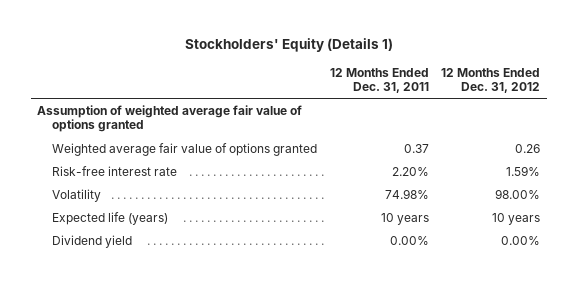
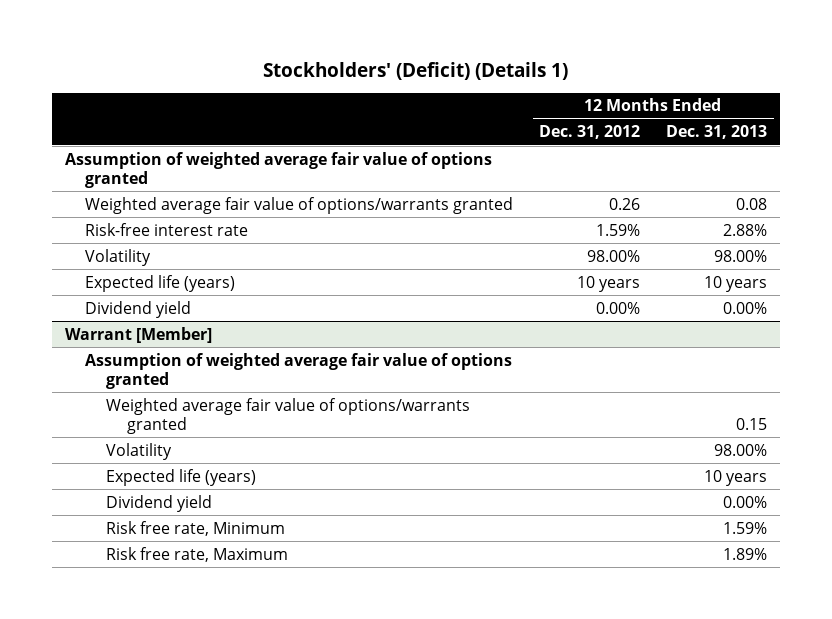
- Stockholders' Equity (Details 1)
+ Stockholders' (Deficit) (Details 1)
- | 12 Months Ended Dec. 31, 2011 | 12 Months Ended Dec. 31, 2012
+ | 12 Months Ended Dec. 31, 2012 | 12 Months Ended Dec. 31, 2013
- Weighted average fair value of options granted | 0.37 | 0.26
+ Weighted average fair value of options/warrants granted | 0.26 | 0.08
+ Warrant [Member]
+ Assumption of weighted average fair value of options granted
+ Weighted average fair value of options/warrants granted | | 0.15
+ Volatility | | 98.00%
+ Expected life (years) | | 10 years
+ Dividend yield | | 0.00%
+ Risk free rate, Minimum | | 1.59%
+ Risk free rate, Maximum | | 1.89%

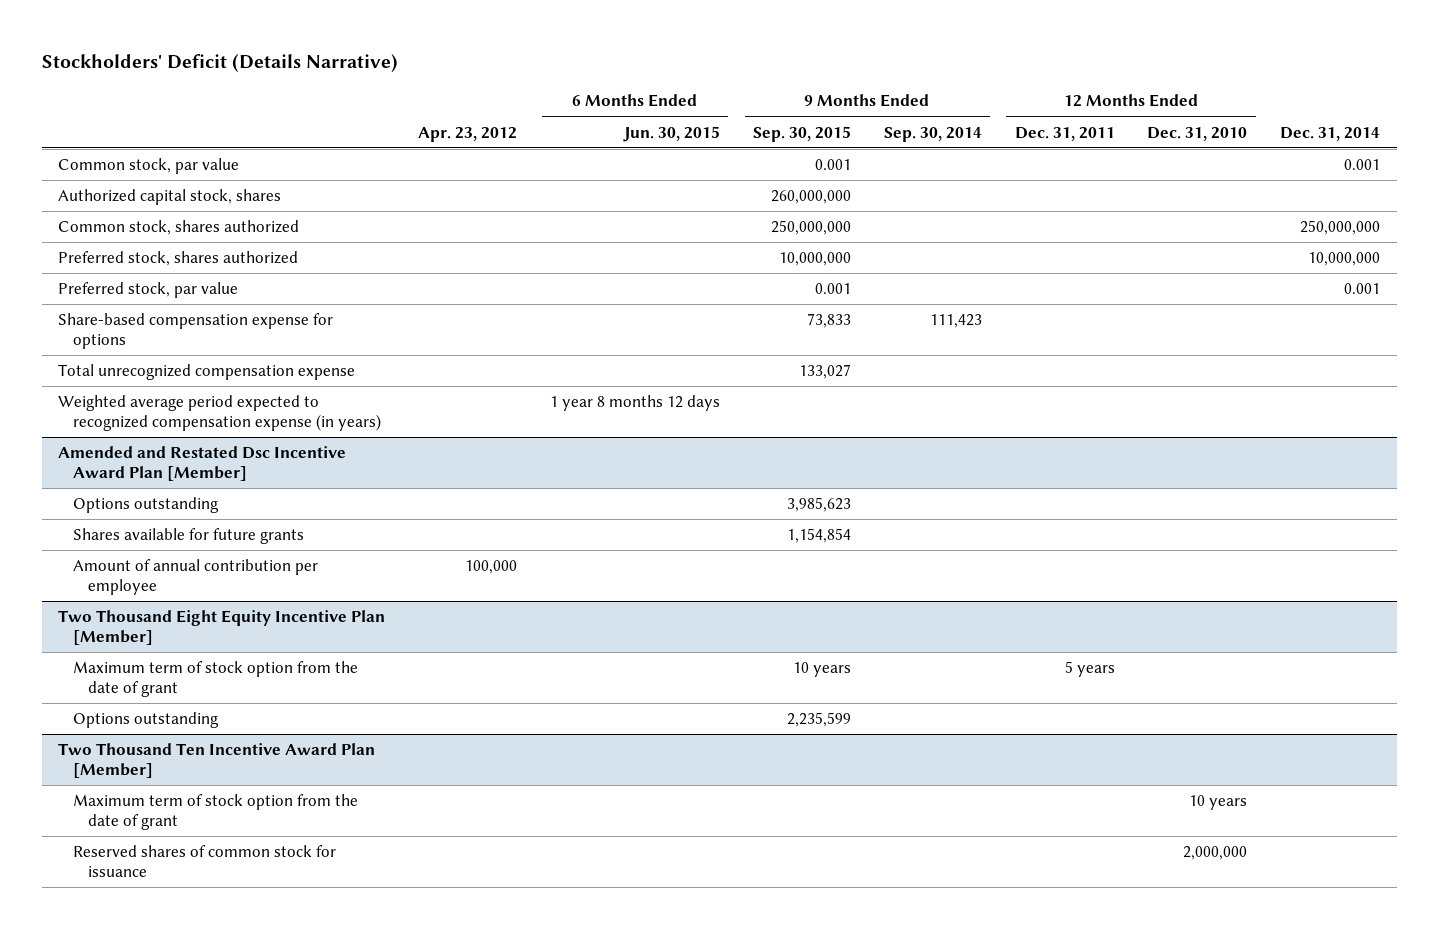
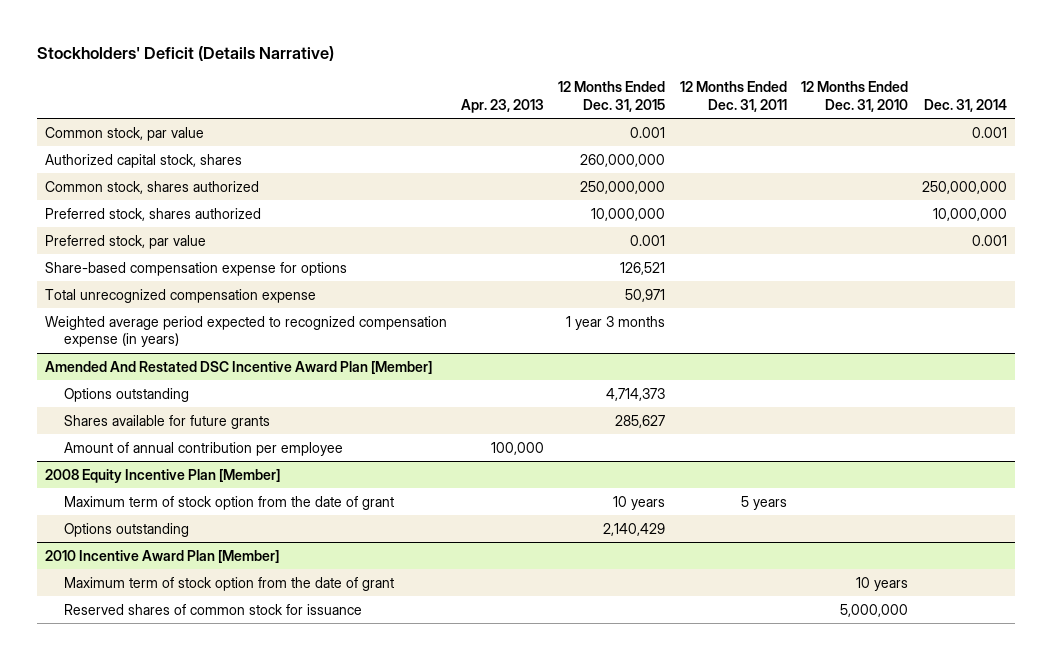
- | Apr. 23, 2012 | 6 Months Ended Jun. 30, 2015 | 9 Months Ended Sep. 30, 2015 | 9 Months Ended Sep. 30, 2014 | 12 Months Ended Dec. 31, 2011 | 12 Months Ended Dec. 31, 2010 | Dec. 31, 2014
+ | Apr. 23, 2013 | 12 Months Ended Dec. 31, 2015 | 12 Months Ended Dec. 31, 2011 | 12 Months Ended Dec. 31, 2010 | Dec. 31, 2014
- Amended and Restated Dsc Incentive Award Plan [Member]
+ Amended And Restated DSC Incentive Award Plan [Member]
- Two Thousand Eight Equity Incentive Plan [Member]
+ 2008 Equity Incentive Plan [Member]
- Two Thousand Ten Incentive Award Plan [Member]
+ 2010 Incentive Award Plan [Member]
- Reserved shares of common stock for issuance | | | | | | 2,000,000 |
+ Reserved shares of common stock for issuance | | | | 5,000,000 |

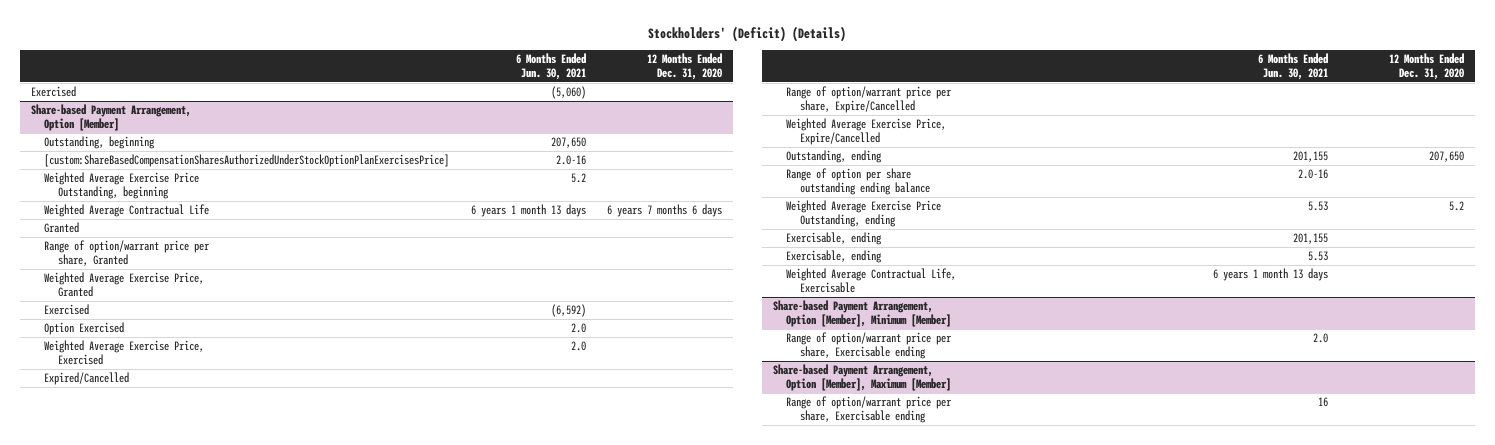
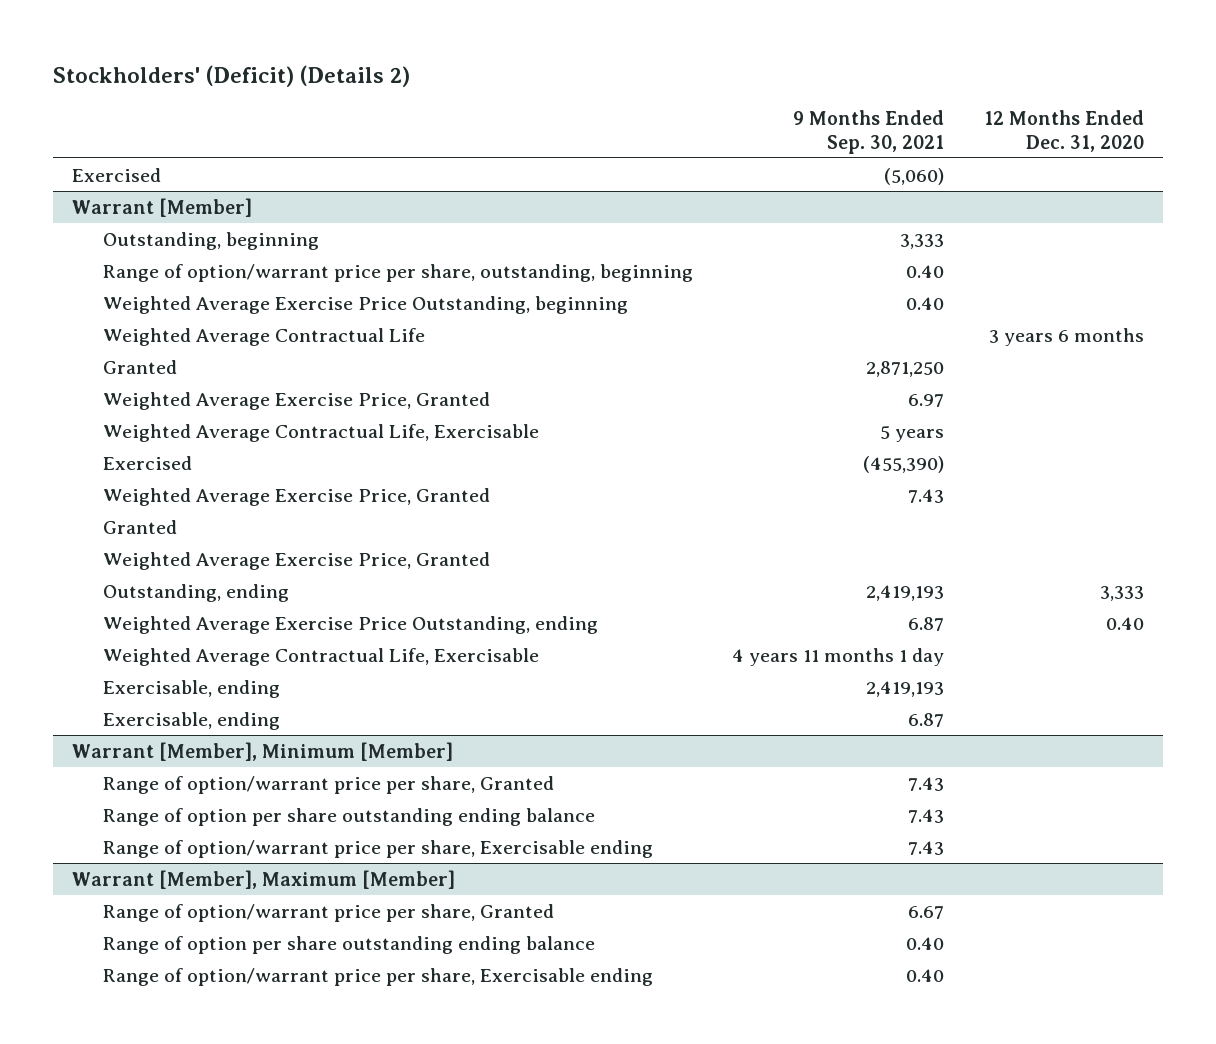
- Stockholders' (Deficit) (Details)
+ Stockholders' (Deficit) (Details 2)
- | 6 Months Ended Jun. 30, 2021 | 12 Months Ended Dec. 31, 2020
+ | 9 Months Ended Sep. 30, 2021 | 12 Months Ended Dec. 31, 2020
- Share-based Payment Arrangement, Option [Member]
- Outstanding, beginning | 207,650 |
- [custom:ShareBasedCompensationSharesAuthorizedUnderStockOptionPlanExercisesPrice] | 2.0-16 |
- Weighted Average Exercise Price Outstanding, beginning | 5.2 |
- Weighted Average Contractual Life | 6 years 1 month 13 days | 6 years 7 months 6 days
- Granted
- Range of option/warrant price per share, Granted
- Weighted Average Exercise Price, Granted
- Exercised | (6,592) |
- Option Exercised | 2.0 |
- Weighted Average Exercise Price, Exercised | 2.0 |
- Expired/Cancelled
- Range of option/warrant price per share, Expire/Cancelled
- Weighted Average Exercise Price, Expire/Cancelled
- Outstanding, ending | 201,155 | 207,650
- Range of option per share outstanding ending balance | 2.0-16 |
- Weighted Average Exercise Price Outstanding, ending | 5.53 | 5.2
- Exercisable, ending | 201,155 |
- Exercisable, ending | 5.53 |
- Weighted Average Contractual Life, Exercisable | 6 years 1 month 13 days |
- Share-based Payment Arrangement, Option [Member], Minimum [Member]
- Range of option/warrant price per share, Exercisable ending | 2.0 |
- Share-based Payment Arrangement, Option [Member], Maximum [Member]
- Range of option/warrant price per share, Exercisable ending | 16 |
+ Warrant [Member]
+ Outstanding, beginning | 3,333 |
+ Range of option/warrant price per share, outstanding, beginning | 0.40 |
+ Weighted Average Exercise Price Outstanding, beginning | 0.40 |
+ Weighted Average Contractual Life | | 3 years 6 months
+ Granted | 2,871,250 |
+ Weighted Average Exercise Price, Granted | 6.97 |
+ Weighted Average Contractual Life, Exercisable | 5 years |
+ Exercised | (455,390) |
+ Weighted Average Exercise Price, Granted | 7.43 |
+ Granted
+ Weighted Average Exercise Price, Granted
+ Outstanding, ending | 2,419,193 | 3,333
+ Weighted Average Exercise Price Outstanding, ending | 6.87 | 0.40
+ Weighted Average Contractual Life, Exercisable | 4 years 11 months 1 day |
+ Exercisable, ending | 2,419,193 |
+ Exercisable, ending | 6.87 |
+ Warrant [Member], Minimum [Member]
+ Range of option/warrant price per share, Granted | 7.43 |
+ Range of option per share outstanding ending balance | 7.43 |
+ Range of option/warrant price per share, Exercisable ending | 7.43 |
+ Warrant [Member], Maximum [Member]
+ Range of option/warrant price per share, Granted | 6.67 |
+ Range of option per share outstanding ending balance | 0.40 |
+ Range of option/warrant price per share, Exercisable ending | 0.40 |

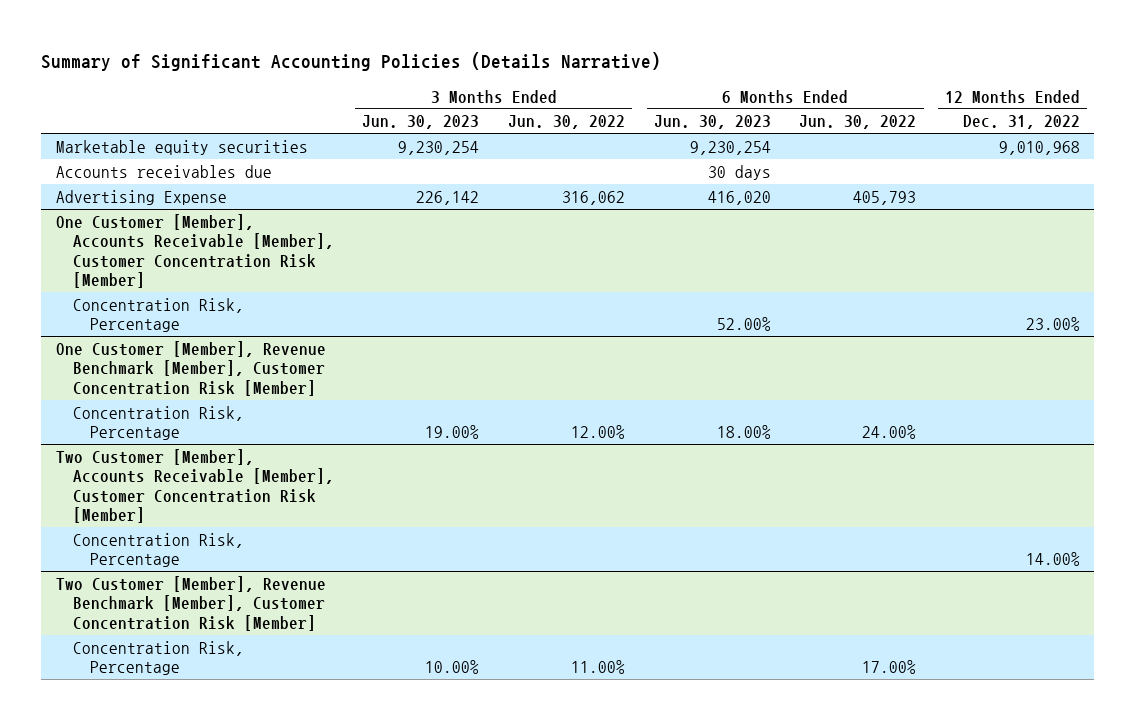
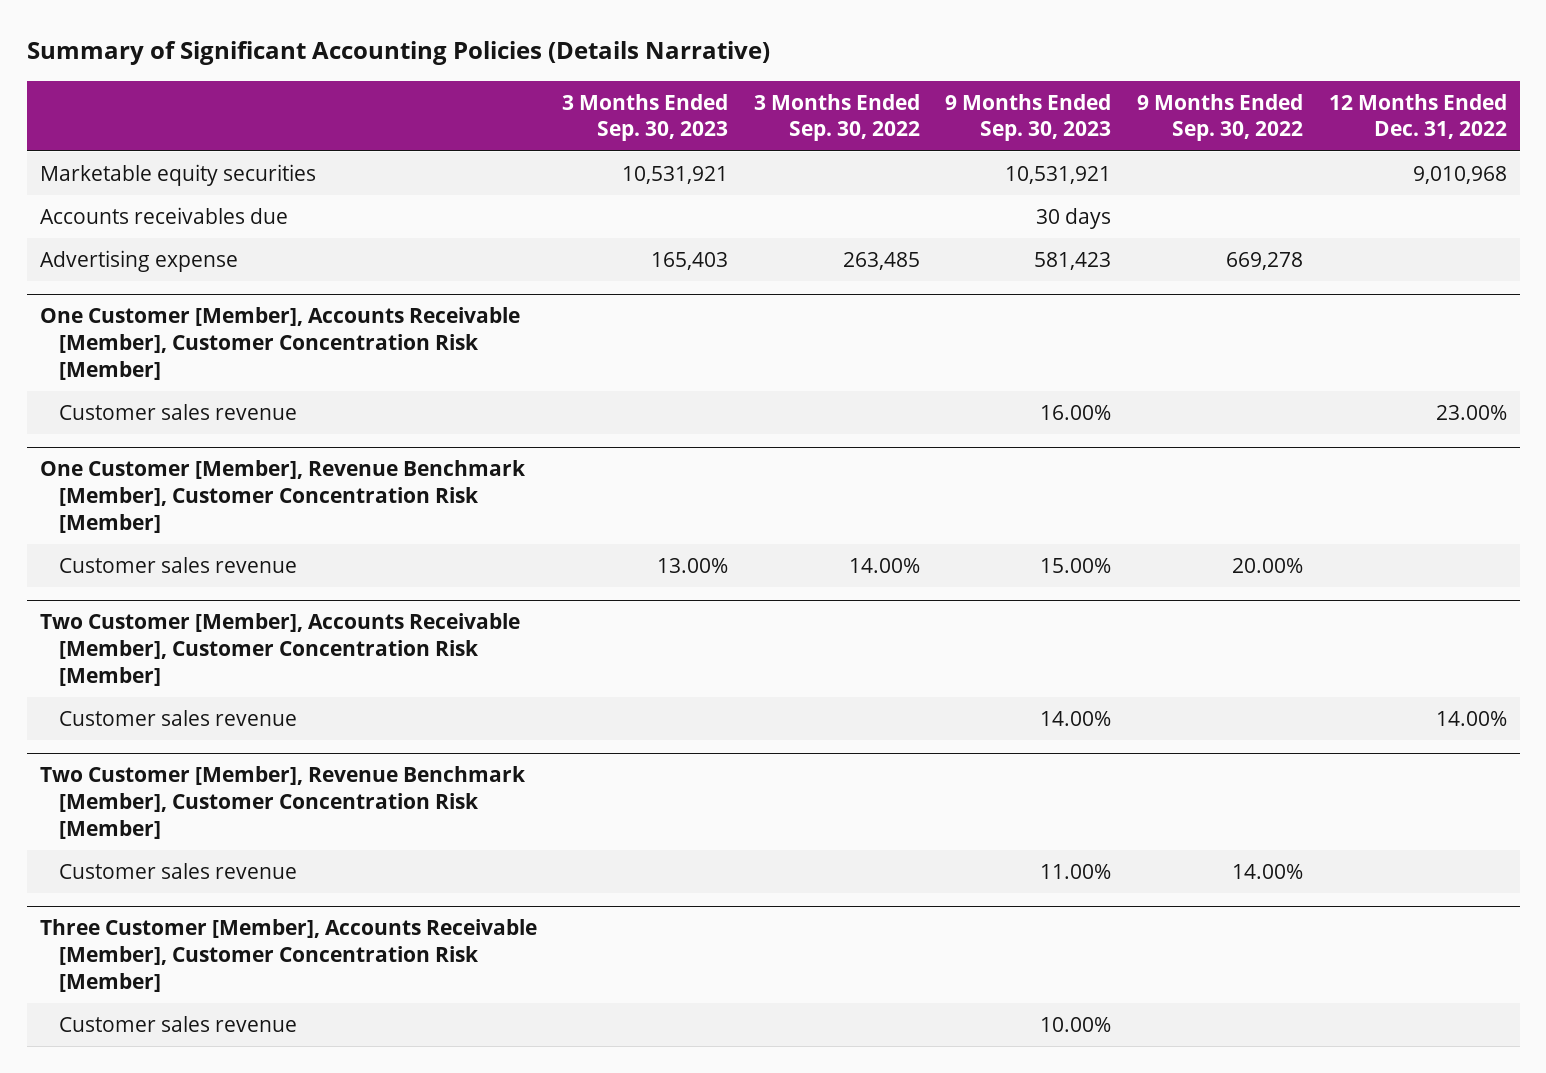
- | 3 Months Ended Jun. 30, 2023 | 3 Months Ended Jun. 30, 2022 | 6 Months Ended Jun. 30, 2023 | 6 Months Ended Jun. 30, 2022 | 12 Months Ended Dec. 31, 2022
+ | 3 Months Ended Sep. 30, 2023 | 3 Months Ended Sep. 30, 2022 | 9 Months Ended Sep. 30, 2023 | 9 Months Ended Sep. 30, 2022 | 12 Months Ended Dec. 31, 2022
- Advertising Expense | 226,142 | 316,062 | 416,020 | 405,793 |
+ Advertising expense | 165,403 | 263,485 | 581,423 | 669,278 |
@ One Customer [Member], Accounts Receivable [Member], Customer Concentration Risk [Member]
- Concentration Risk, Percentage | | | 52.00% | | 23.00%
+ Customer sales revenue | | | 16.00% | | 23.00%
@ One Customer [Member], Revenue Benchmark [Member], Customer Concentration Risk [Member]
- Concentration Risk, Percentage | 19.00% | 12.00% | 18.00% | 24.00% |
+ Customer sales revenue | 13.00% | 14.00% | 15.00% | 20.00% |
@ Two Customer [Member], Accounts Receivable [Member], Customer Concentration Risk [Member]
- Concentration Risk, Percentage | | | | | 14.00%
+ Customer sales revenue | | | 14.00% | | 14.00%
@ Two Customer [Member], Revenue Benchmark [Member], Customer Concentration Risk [Member]
- Concentration Risk, Percentage | 10.00% | 11.00% | | 17.00% |
+ Customer sales revenue | | | 11.00% | 14.00% |
+ Three Customer [Member], Accounts Receivable [Member], Customer Concentration Risk [Member]
+ Customer sales revenue | | | 10.00% | |

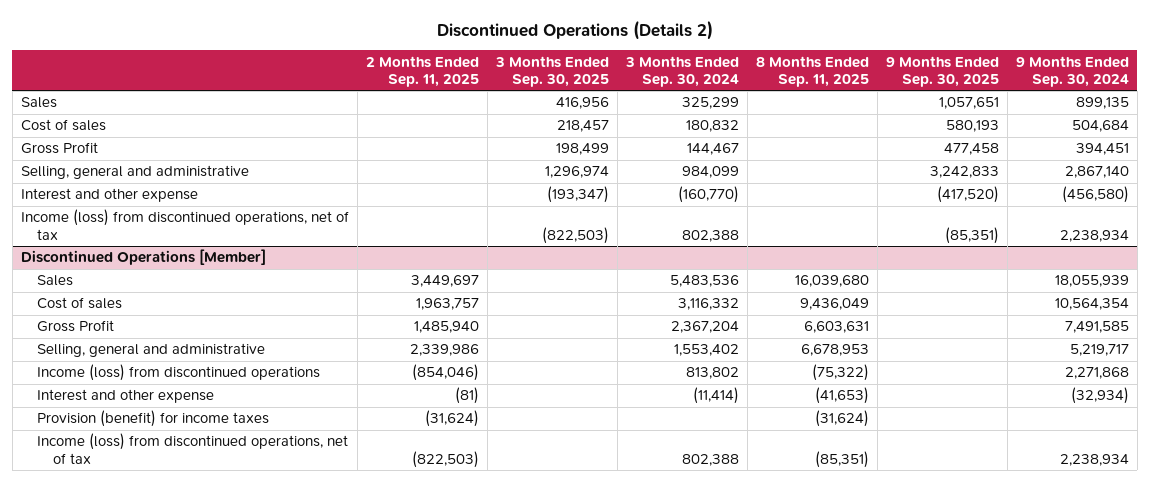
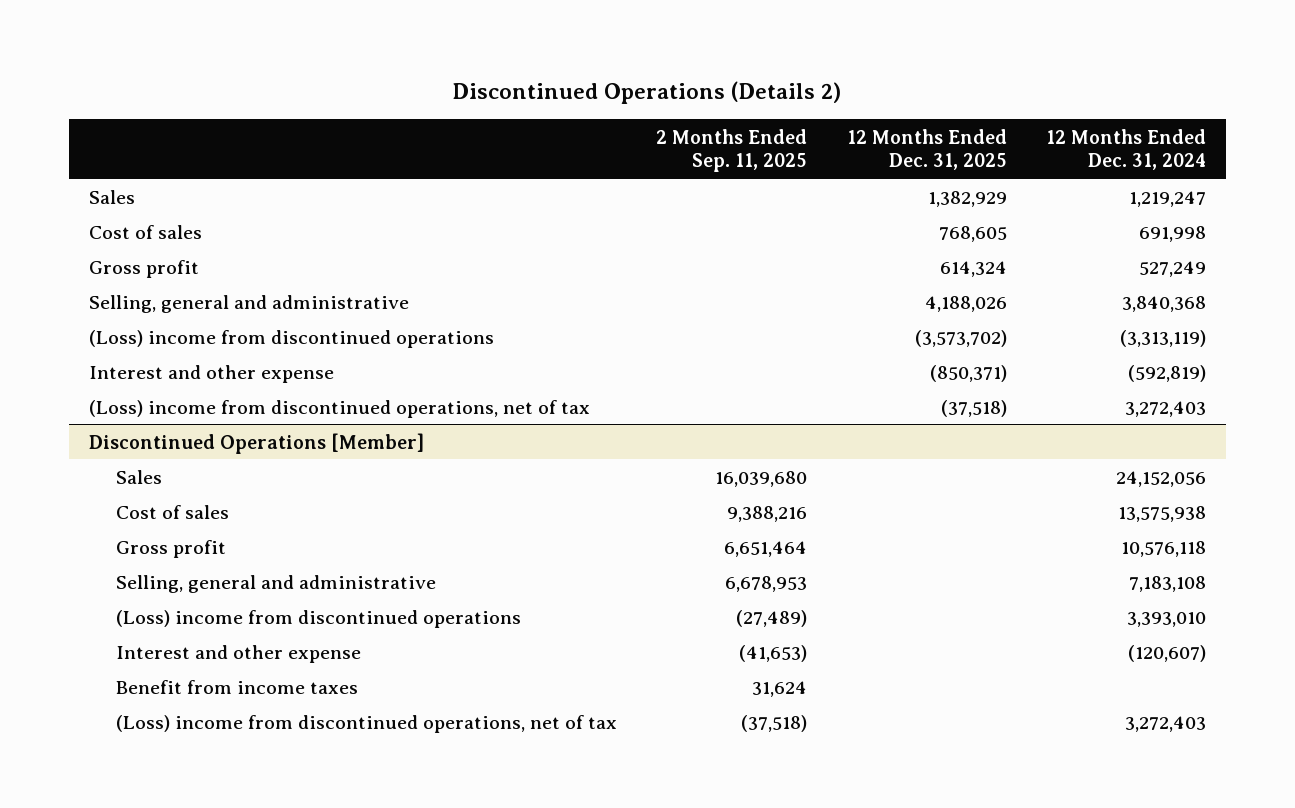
- | 2 Months Ended Sep. 11, 2025 | 3 Months Ended Sep. 30, 2025 | 3 Months Ended Sep. 30, 2024 | 8 Months Ended Sep. 11, 2025 | 9 Months Ended Sep. 30, 2025 | 9 Months Ended Sep. 30, 2024
+ | 2 Months Ended Sep. 11, 2025 | 12 Months Ended Dec. 31, 2025 | 12 Months Ended Dec. 31, 2024
- Gross Profit | | 198,499 | 144,467 | | 477,458 | 394,451
+ Gross profit | | 614,324 | 527,249
+ (Loss) income from discontinued operations | | (3,573,702) | (3,313,119)
- Income (loss) from discontinued operations, net of tax | | (822,503) | 802,388 | | (85,351) | 2,238,934
+ (Loss) income from discontinued operations, net of tax | | (37,518) | 3,272,403
@ Discontinued Operations [Member]
- Sales | 3,449,697 | | 5,483,536 | 16,039,680 | | 18,055,939
- Cost of sales | 1,963,757 | | 3,116,332 | 9,436,049 | | 10,564,354
- Gross Profit | 1,485,940 | | 2,367,204 | 6,603,631 | | 7,491,585
- Selling, general and administrative | 2,339,986 | | 1,553,402 | 6,678,953 | | 5,219,717
- Income (loss) from discontinued operations | (854,046) | | 813,802 | (75,322) | | 2,271,868
- Interest and other expense | (81) | | (11,414) | (41,653) | | (32,934)
- Provision (benefit) for income taxes | (31,624) | | | (31,624) | |
- Income (loss) from discontinued operations, net of tax | (822,503) | | 802,388 | (85,351) | | 2,238,934
+ Sales | 16,039,680 | | 24,152,056
+ Cost of sales | 9,388,216 | | 13,575,938
+ Gross profit | 6,651,464 | | 10,576,118
+ Selling, general and administrative | 6,678,953 | | 7,183,108
+ (Loss) income from discontinued operations | (27,489) | | 3,393,010
+ Interest and other expense | (41,653) | | (120,607)
+ Benefit from income taxes | 31,624 | |
+ (Loss) income from discontinued operations, net of tax | (37,518) | | 3,272,403

